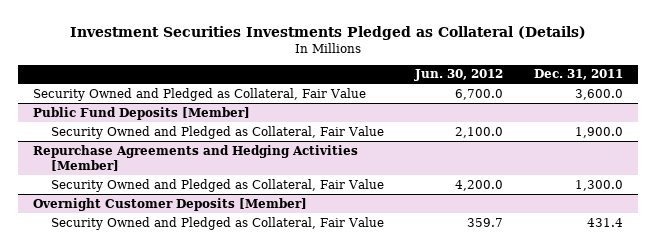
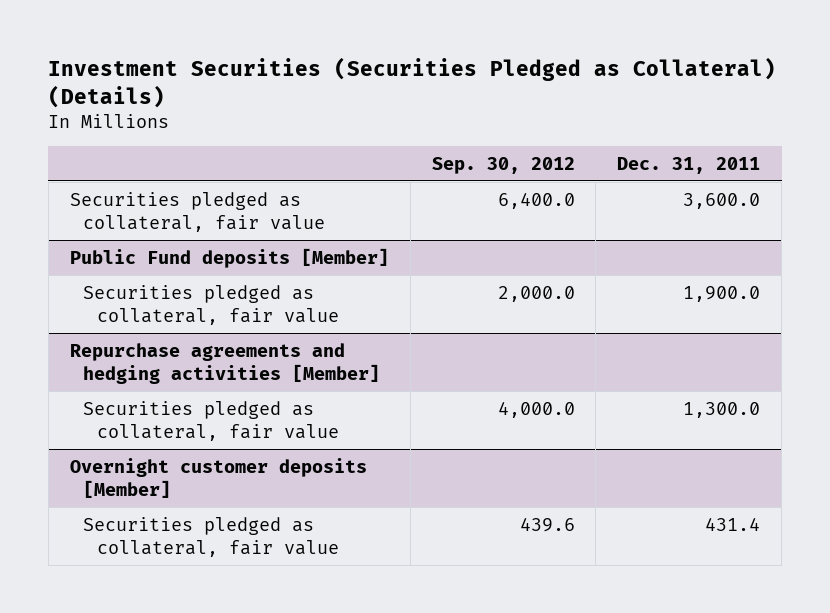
- Investment Securities Investments Pledged as Collateral (Details)
+ Investment Securities (Securities Pledged as Collateral) (Details)
- | Jun. 30, 2012 | Dec. 31, 2011
+ | Sep. 30, 2012 | Dec. 31, 2011
- Security Owned and Pledged as Collateral, Fair Value | 6,700.0 | 3,600.0
- Public Fund Deposits [Member]
- Security Owned and Pledged as Collateral, Fair Value | 2,100.0 | 1,900.0
- Repurchase Agreements and Hedging Activities [Member]
- Security Owned and Pledged as Collateral, Fair Value | 4,200.0 | 1,300.0
- Overnight Customer Deposits [Member]
- Security Owned and Pledged as Collateral, Fair Value | 359.7 | 431.4
+ Securities pledged as collateral, fair value | 6,400.0 | 3,600.0
+ Public Fund deposits [Member]
+ Securities pledged as collateral, fair value | 2,000.0 | 1,900.0
+ Repurchase agreements and hedging activities [Member]
+ Securities pledged as collateral, fair value | 4,000.0 | 1,300.0
+ Overnight customer deposits [Member]
+ Securities pledged as collateral, fair value | 439.6 | 431.4

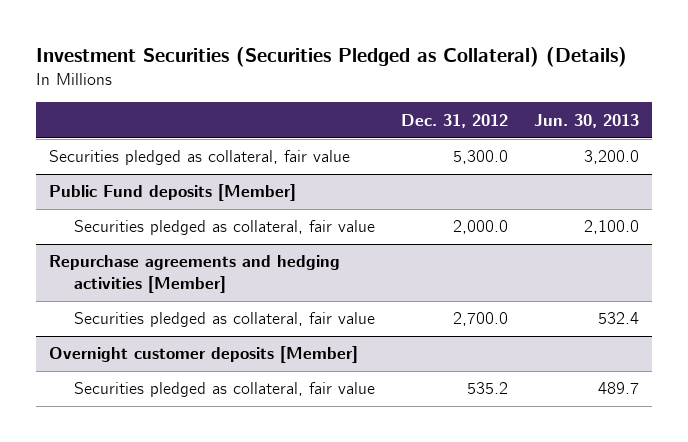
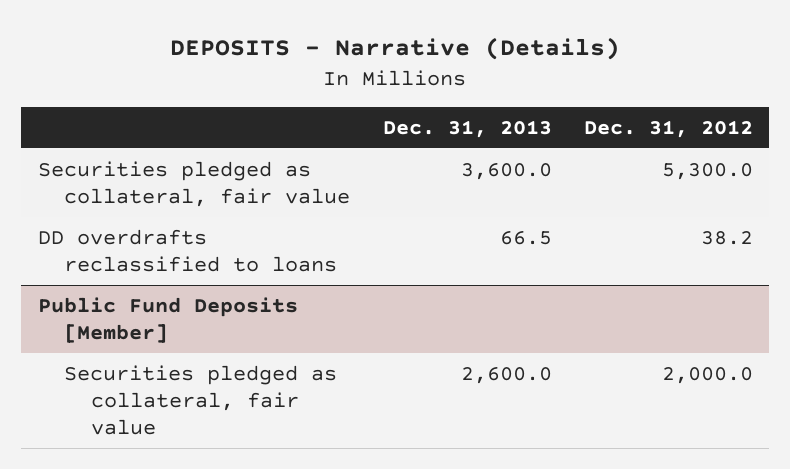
- Investment Securities (Securities Pledged as Collateral) (Details)
+ DEPOSITS - Narrative (Details)
- | Dec. 31, 2012 | Jun. 30, 2013
+ | Dec. 31, 2013 | Dec. 31, 2012
- Public Fund deposits [Member]
+ DD overdrafts reclassified to loans | 66.5 | 38.2
+ Public Fund Deposits [Member]
- Repurchase agreements and hedging activities [Member]
- Securities pledged as collateral, fair value | 2,700.0 | 532.4
- Overnight customer deposits [Member]
- Securities pledged as collateral, fair value | 535.2 | 489.7

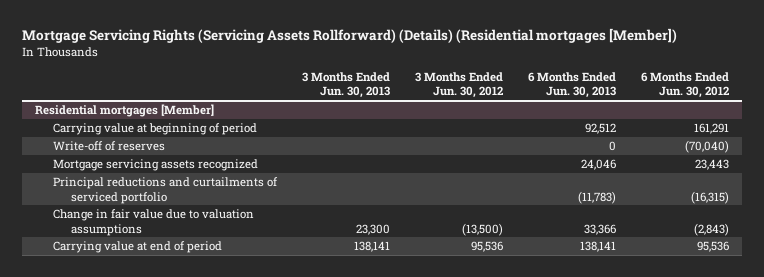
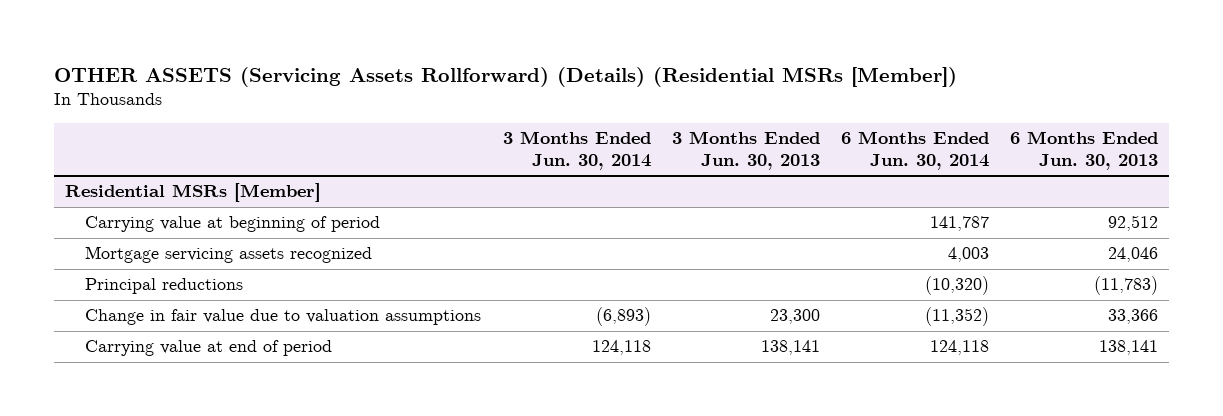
- Mortgage Servicing Rights (Servicing Assets Rollforward) (Details) (Residential mortgages [Member])
+ OTHER ASSETS (Servicing Assets Rollforward) (Details) (Residential MSRs [Member])
- | 3 Months Ended Jun. 30, 2013 | 3 Months Ended Jun. 30, 2012 | 6 Months Ended Jun. 30, 2013 | 6 Months Ended Jun. 30, 2012
+ | 3 Months Ended Jun. 30, 2014 | 3 Months Ended Jun. 30, 2013 | 6 Months Ended Jun. 30, 2014 | 6 Months Ended Jun. 30, 2013
- Residential mortgages [Member]
+ Residential MSRs [Member]
- Write-off of reserves | | | 0 | (70,040)
- Principal reductions and curtailments of serviced portfolio | | | (11,783) | (16,315)
+ Principal reductions | | | (10,320) | (11,783)

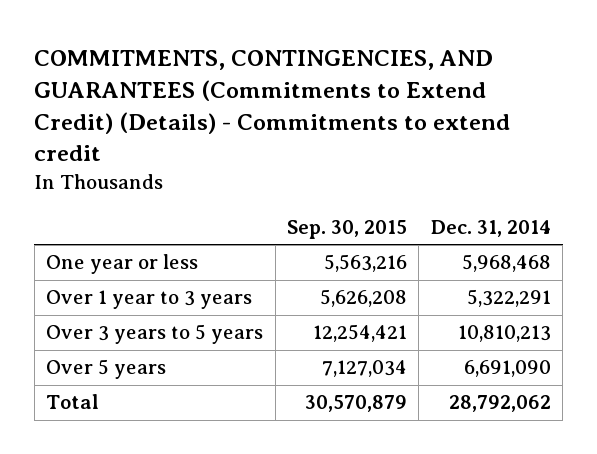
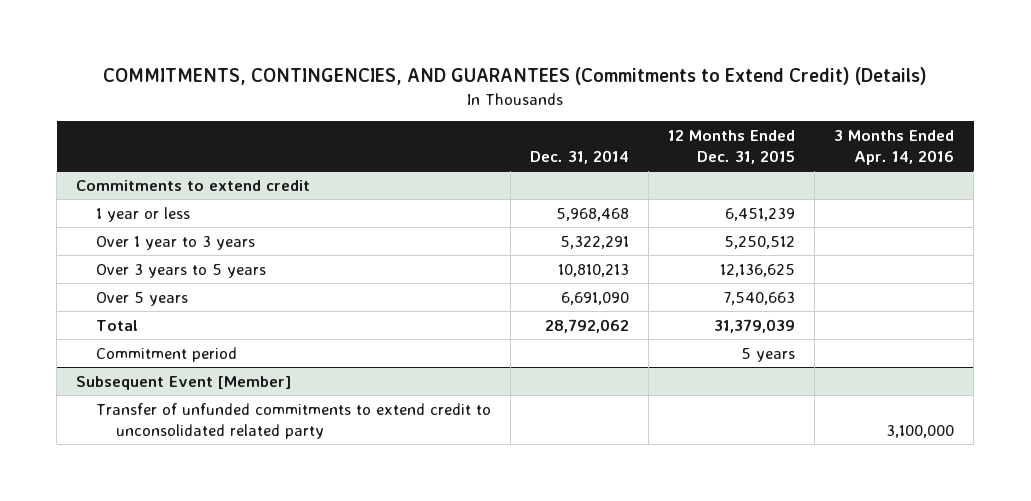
- COMMITMENTS, CONTINGENCIES, AND GUARANTEES (Commitments to Extend Credit) (Details) - Commitments to extend credit
+ COMMITMENTS, CONTINGENCIES, AND GUARANTEES (Commitments to Extend Credit) (Details)
- | Sep. 30, 2015 | Dec. 31, 2014
+ | Dec. 31, 2014 | 12 Months Ended Dec. 31, 2015 | 3 Months Ended Apr. 14, 2016
- One year or less | 5,563,216 | 5,968,468
+ Commitments to extend credit
+ 1 year or less | 5,968,468 | 6,451,239 |
+ Commitment period | | 5 years |
+ Subsequent Event [Member]
+ Transfer of unfunded commitments to extend credit to unconsolidated related party | | | 3,100,000

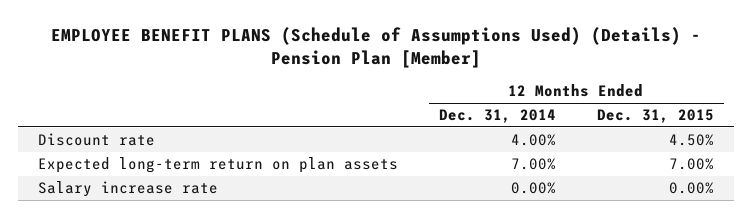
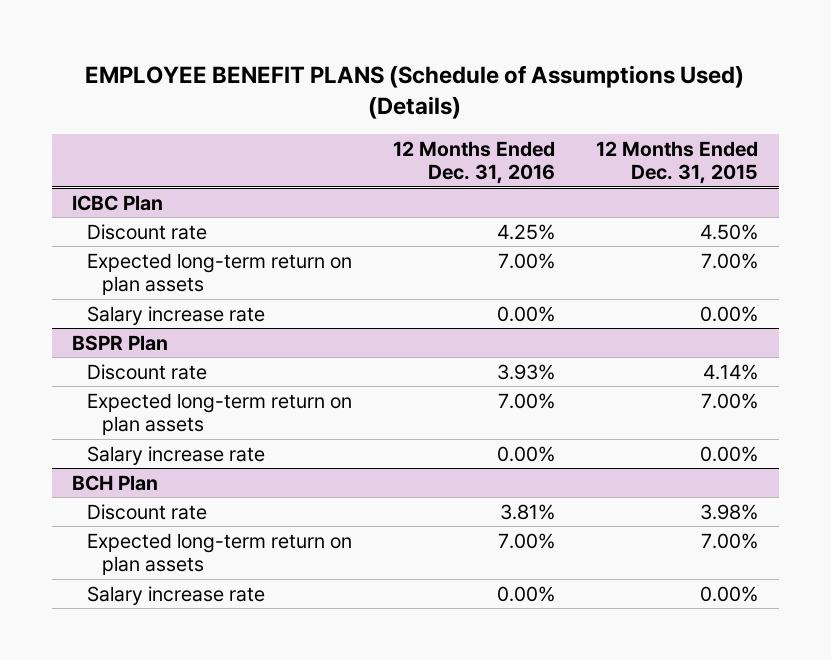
- EMPLOYEE BENEFIT PLANS (Schedule of Assumptions Used) (Details) - Pension Plan [Member]
+ EMPLOYEE BENEFIT PLANS (Schedule of Assumptions Used) (Details)
- | 12 Months Ended Dec. 31, 2014 | 12 Months Ended Dec. 31, 2015
+ | 12 Months Ended Dec. 31, 2016 | 12 Months Ended Dec. 31, 2015
+ ICBC Plan
+ BSPR Plan
+ Discount rate | 3.93% | 4.14%
+ Expected long-term return on plan assets | 7.00% | 7.00%
+ Salary increase rate | 0.00% | 0.00%
+ BCH Plan
+ Discount rate | 3.81% | 3.98%
+ Expected long-term return on plan assets | 7.00% | 7.00%
+ Salary increase rate | 0.00% | 0.00%

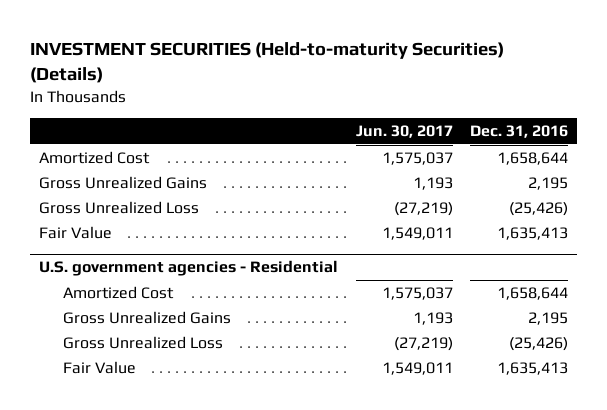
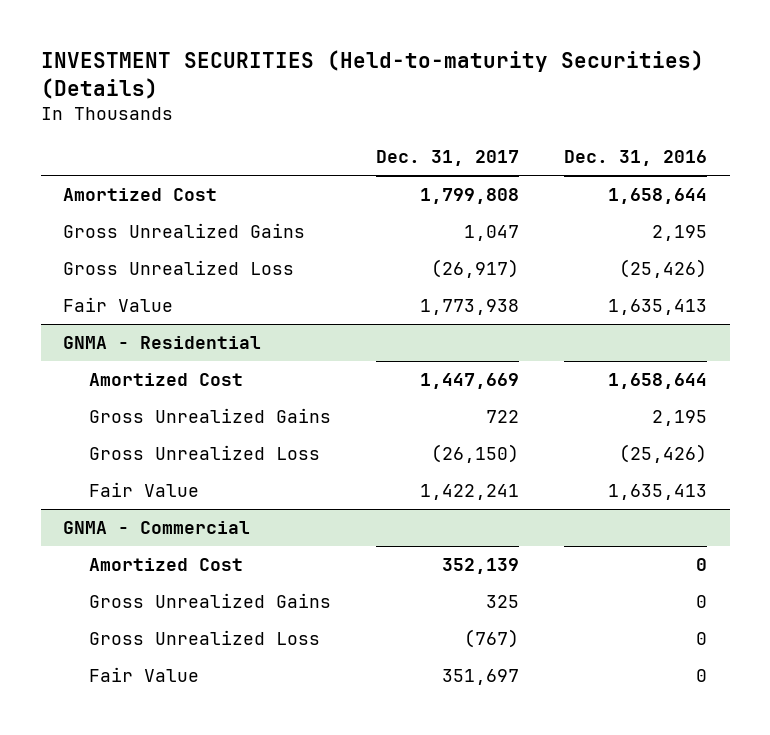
- | Jun. 30, 2017 | Dec. 31, 2016
+ | Dec. 31, 2017 | Dec. 31, 2016
- U.S. government agencies - Residential
+ GNMA - Residential
+ GNMA - Commercial
+ Amortized Cost | 352,139 | 0
+ Gross Unrealized Gains | 325 | 0
+ Gross Unrealized Loss | (767) | 0
+ Fair Value | 351,697 | 0

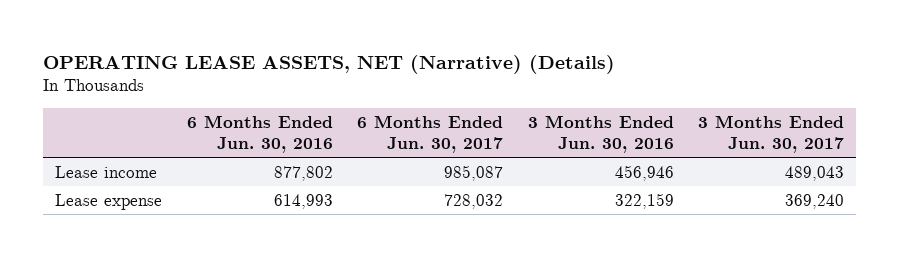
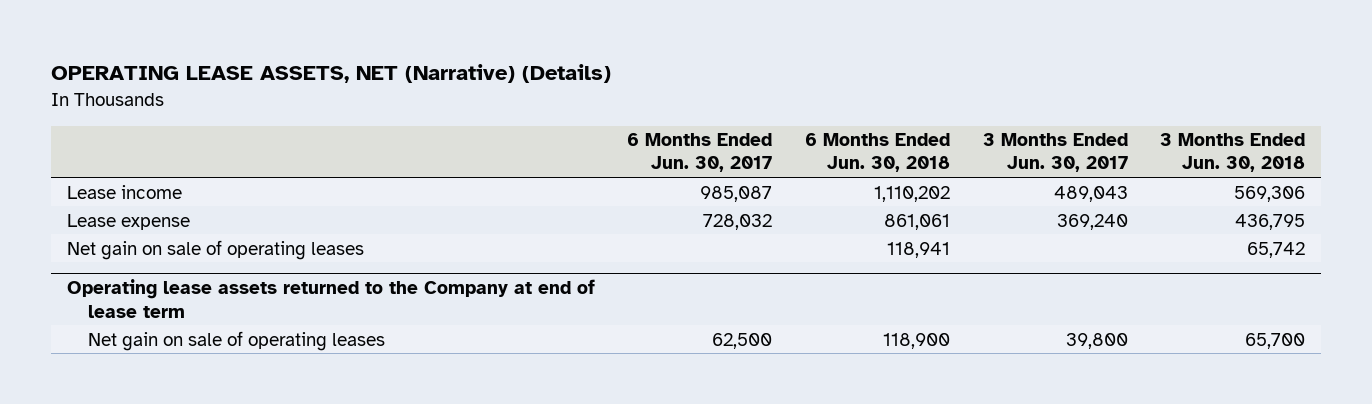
- | 6 Months Ended Jun. 30, 2016 | 6 Months Ended Jun. 30, 2017 | 3 Months Ended Jun. 30, 2016 | 3 Months Ended Jun. 30, 2017
+ | 6 Months Ended Jun. 30, 2017 | 6 Months Ended Jun. 30, 2018 | 3 Months Ended Jun. 30, 2017 | 3 Months Ended Jun. 30, 2018
+ Net gain on sale of operating leases | | 118,941 | | 65,742
+ Operating lease assets returned to the Company at end of lease term
+ Net gain on sale of operating leases | 62,500 | 118,900 | 39,800 | 65,700

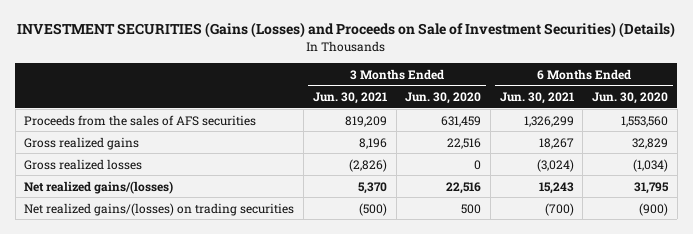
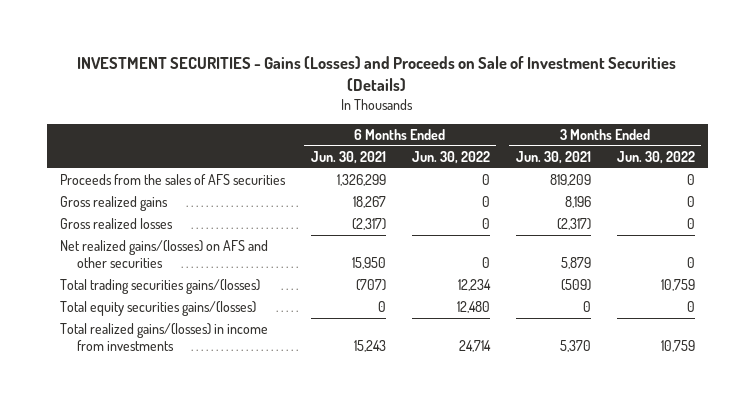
- INVESTMENT SECURITIES (Gains (Losses) and Proceeds on Sale of Investment Securities) (Details)
+ INVESTMENT SECURITIES - Gains (Losses) and Proceeds on Sale of Investment Securities (Details)
- | 3 Months Ended Jun. 30, 2021 | 3 Months Ended Jun. 30, 2020 | 6 Months Ended Jun. 30, 2021 | 6 Months Ended Jun. 30, 2020
+ | 6 Months Ended Jun. 30, 2021 | 6 Months Ended Jun. 30, 2022 | 3 Months Ended Jun. 30, 2021 | 3 Months Ended Jun. 30, 2022
- Gross realized losses | (2,826) | 0 | (3,024) | (1,034)
- Net realized gains/(losses) | 5,370 | 22,516 | 15,243 | 31,795
- Net realized gains/(losses) on trading securities | (500) | 500 | (700) | (900)
+ Gross realized losses | (2,317) | 0 | (2,317) | 0
+ Net realized gains/(losses) on AFS and other securities | 15,950 | 0 | 5,879 | 0
+ Total trading securities gains/(losses) | (707) | 12,234 | (509) | 10,759
+ Total equity securities gains/(losses) | 0 | 12,480 | 0 | 0
+ Total realized gains/(losses) in income from investments | 15,243 | 24,714 | 5,370 | 10,759

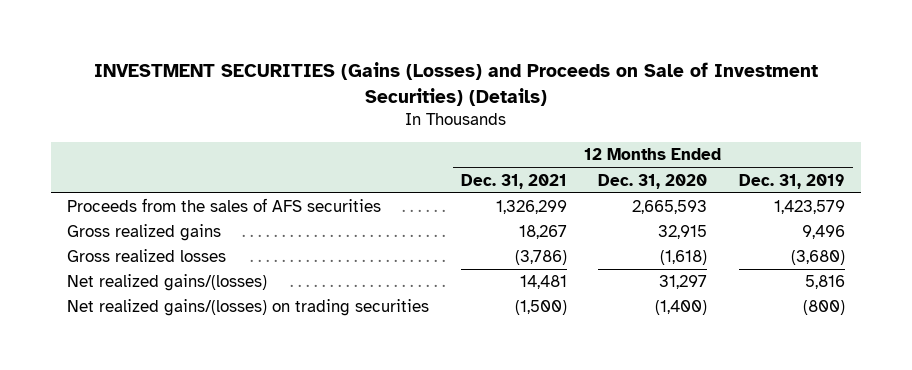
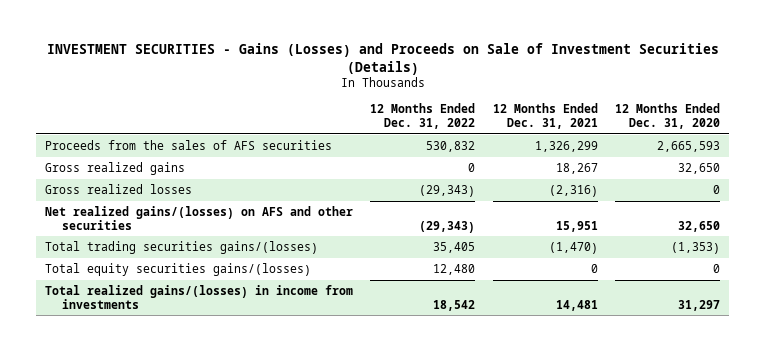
- INVESTMENT SECURITIES (Gains (Losses) and Proceeds on Sale of Investment Securities) (Details)
+ INVESTMENT SECURITIES - Gains (Losses) and Proceeds on Sale of Investment Securities (Details)
- | 12 Months Ended Dec. 31, 2021 | 12 Months Ended Dec. 31, 2020 | 12 Months Ended Dec. 31, 2019
+ | 12 Months Ended Dec. 31, 2022 | 12 Months Ended Dec. 31, 2021 | 12 Months Ended Dec. 31, 2020
- Gross realized gains | 18,267 | 32,915 | 9,496
- Gross realized losses | (3,786) | (1,618) | (3,680)
- Net realized gains/(losses) | 14,481 | 31,297 | 5,816
- Net realized gains/(losses) on trading securities | (1,500) | (1,400) | (800)
+ Gross realized gains | 0 | 18,267 | 32,650
+ Gross realized losses | (29,343) | (2,316) | 0
+ Net realized gains/(losses) on AFS and other securities | (29,343) | 15,951 | 32,650
+ Total trading securities gains/(losses) | 35,405 | (1,470) | (1,353)
+ Total equity securities gains/(losses) | 12,480 | 0 | 0
+ Total realized gains/(losses) in income from investments | 18,542 | 14,481 | 31,297

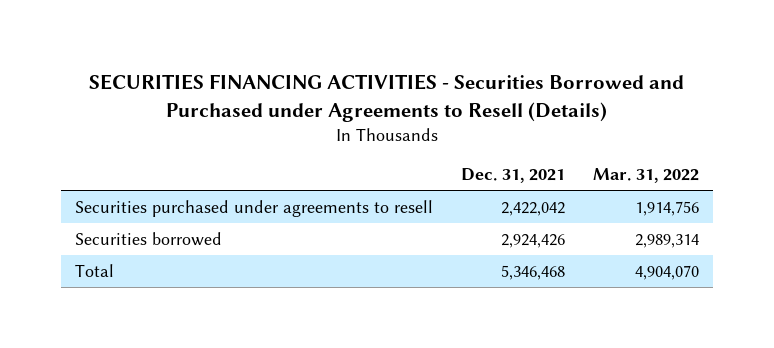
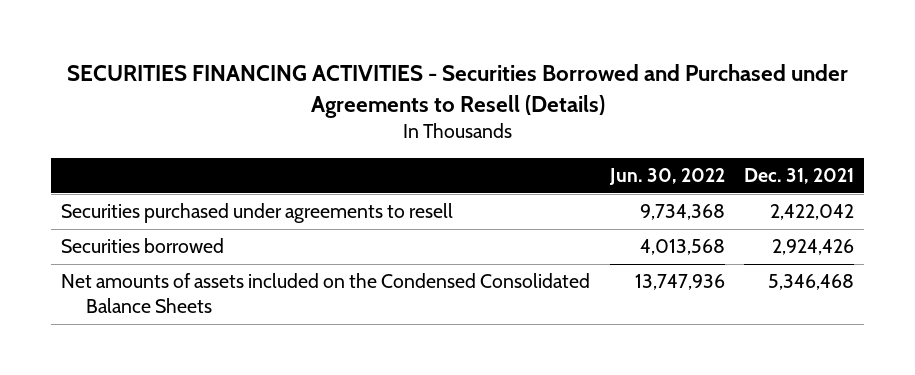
- | Dec. 31, 2021 | Mar. 31, 2022
+ | Jun. 30, 2022 | Dec. 31, 2021
- Total | 5,346,468 | 4,904,070
+ Net amounts of assets included on the Condensed Consolidated Balance Sheets | 13,747,936 | 5,346,468

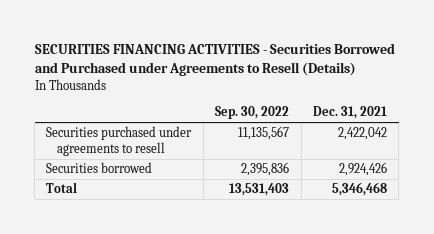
- | Jun. 30, 2022 | Dec. 31, 2021
+ | Sep. 30, 2022 | Dec. 31, 2021
- Net amounts of assets included on the Condensed Consolidated Balance Sheets | 13,747,936 | 5,346,468
+ Total | 13,531,403 | 5,346,468

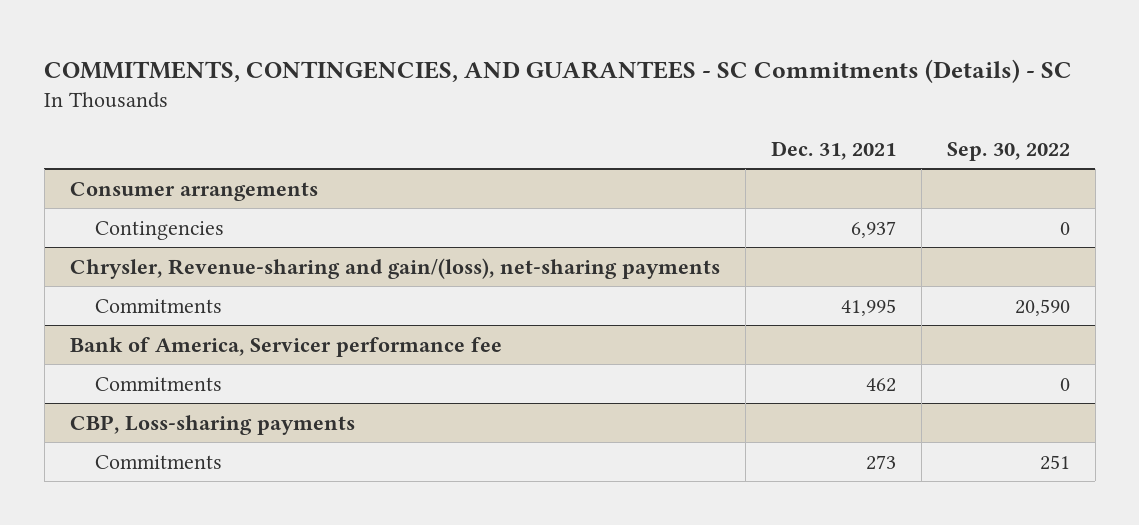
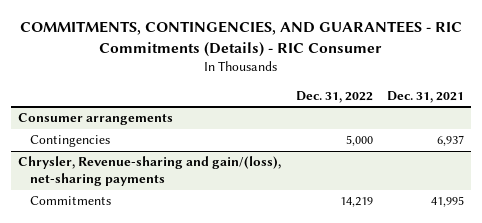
- COMMITMENTS, CONTINGENCIES, AND GUARANTEES - SC Commitments (Details) - SC
+ COMMITMENTS, CONTINGENCIES, AND GUARANTEES - RIC Commitments (Details) - RIC Consumer
- | Dec. 31, 2021 | Sep. 30, 2022
+ | Dec. 31, 2022 | Dec. 31, 2021
- Bank of America, Servicer performance fee
- Commitments | 462 | 0
- CBP, Loss-sharing payments
- Commitments | 273 | 251

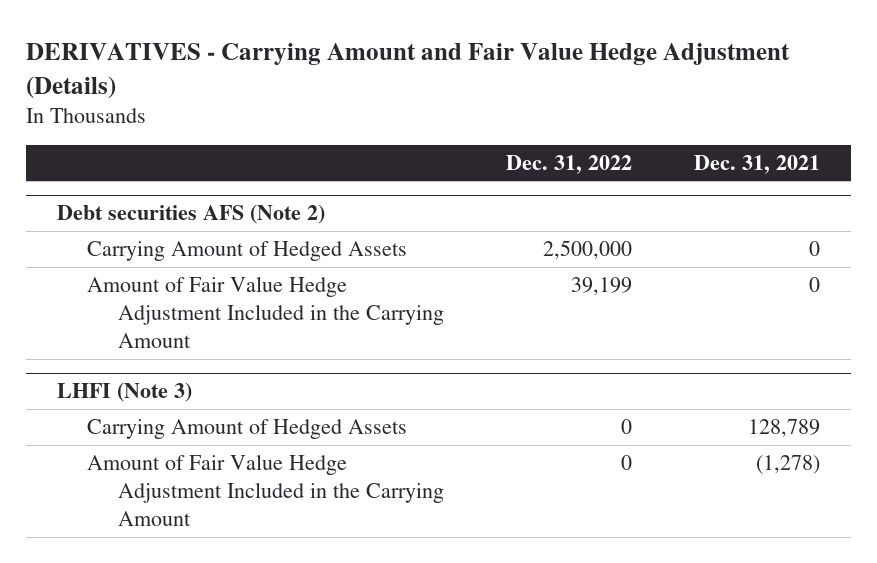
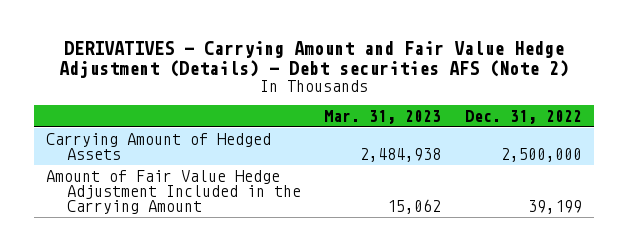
- DERIVATIVES - Carrying Amount and Fair Value Hedge Adjustment (Details)
+ DERIVATIVES - Carrying Amount and Fair Value Hedge Adjustment (Details) - Debt securities AFS (Note 2)
- | Dec. 31, 2022 | Dec. 31, 2021
+ | Mar. 31, 2023 | Dec. 31, 2022
- Debt securities AFS (Note 2)
- LHFI (Note 3)
- Carrying Amount of Hedged Assets | 0 | 128,789
- Amount of Fair Value Hedge Adjustment Included in the Carrying Amount | 0 | (1,278)

